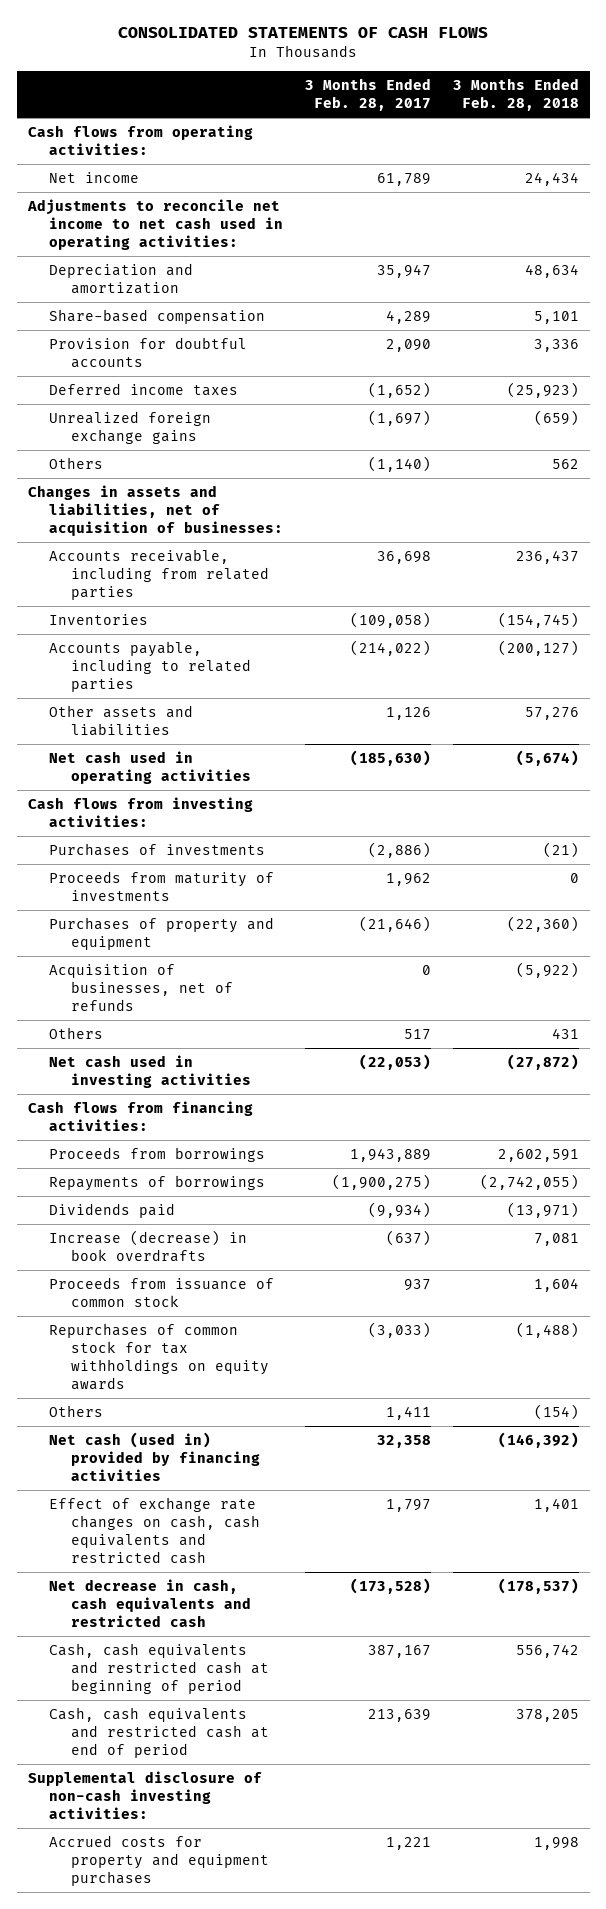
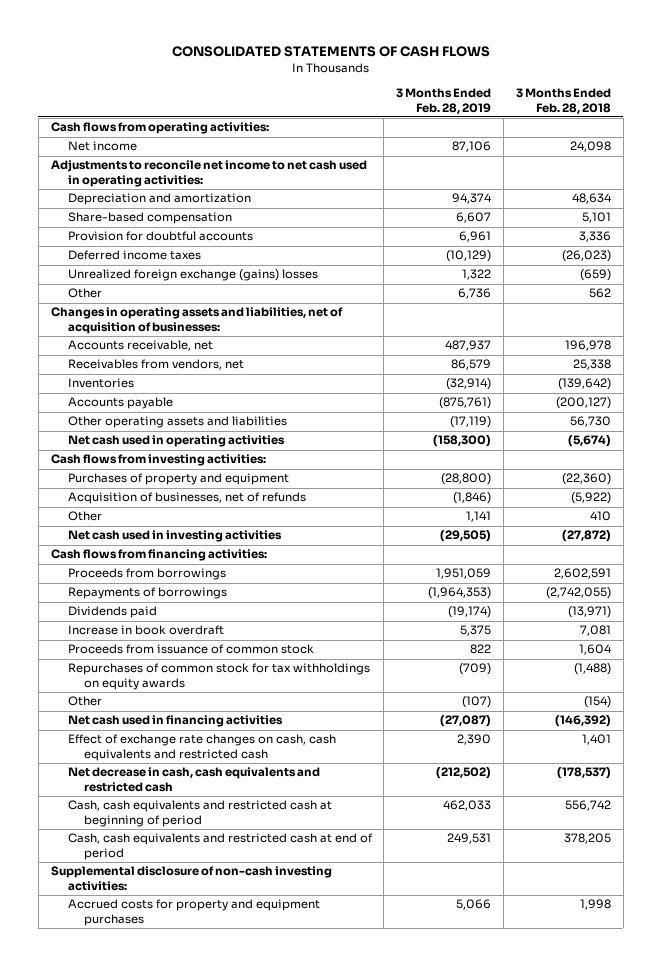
- | 3 Months Ended Feb. 28, 2017 | 3 Months Ended Feb. 28, 2018
+ | 3 Months Ended Feb. 28, 2019 | 3 Months Ended Feb. 28, 2018
- Net income | 61,789 | 24,434
+ Net income | 87,106 | 24,098
- Deferred income taxes | (1,652) | (25,923)
- Unrealized foreign exchange gains | (1,697) | (659)
- Others | (1,140) | 562
- Changes in assets and liabilities, net of acquisition of businesses:
- Accounts receivable, including from related parties | 36,698 | 236,437
- Inventories | (109,058) | (154,745)
- Accounts payable, including to related parties | (214,022) | (200,127)
- Other assets and liabilities | 1,126 | 57,276
+ Deferred income taxes | (10,129) | (26,023)
+ Unrealized foreign exchange (gains) losses | 1,322 | (659)
+ Other | 6,736 | 562
+ Changes in operating assets and liabilities, net of acquisition of businesses:
+ Accounts receivable, net | 487,937 | 196,978
+ Receivables from vendors, net | 86,579 | 25,338
+ Inventories | (32,914) | (139,642)
+ Accounts payable | (875,761) | (200,127)
+ Other operating assets and liabilities | (17,119) | 56,730
- Purchases of investments | (2,886) | (21)
- Proceeds from maturity of investments | 1,962 | 0
- Others | 517 | 431
+ Other | 1,141 | 410
- Increase (decrease) in book overdrafts | (637) | 7,081
+ Increase in book overdraft | 5,375 | 7,081
- Others | 1,411 | (154)
- Net cash (used in) provided by financing activities | 32,358 | (146,392)
+ Other | (107) | (154)
+ Net cash used in financing activities | (27,087) | (146,392)

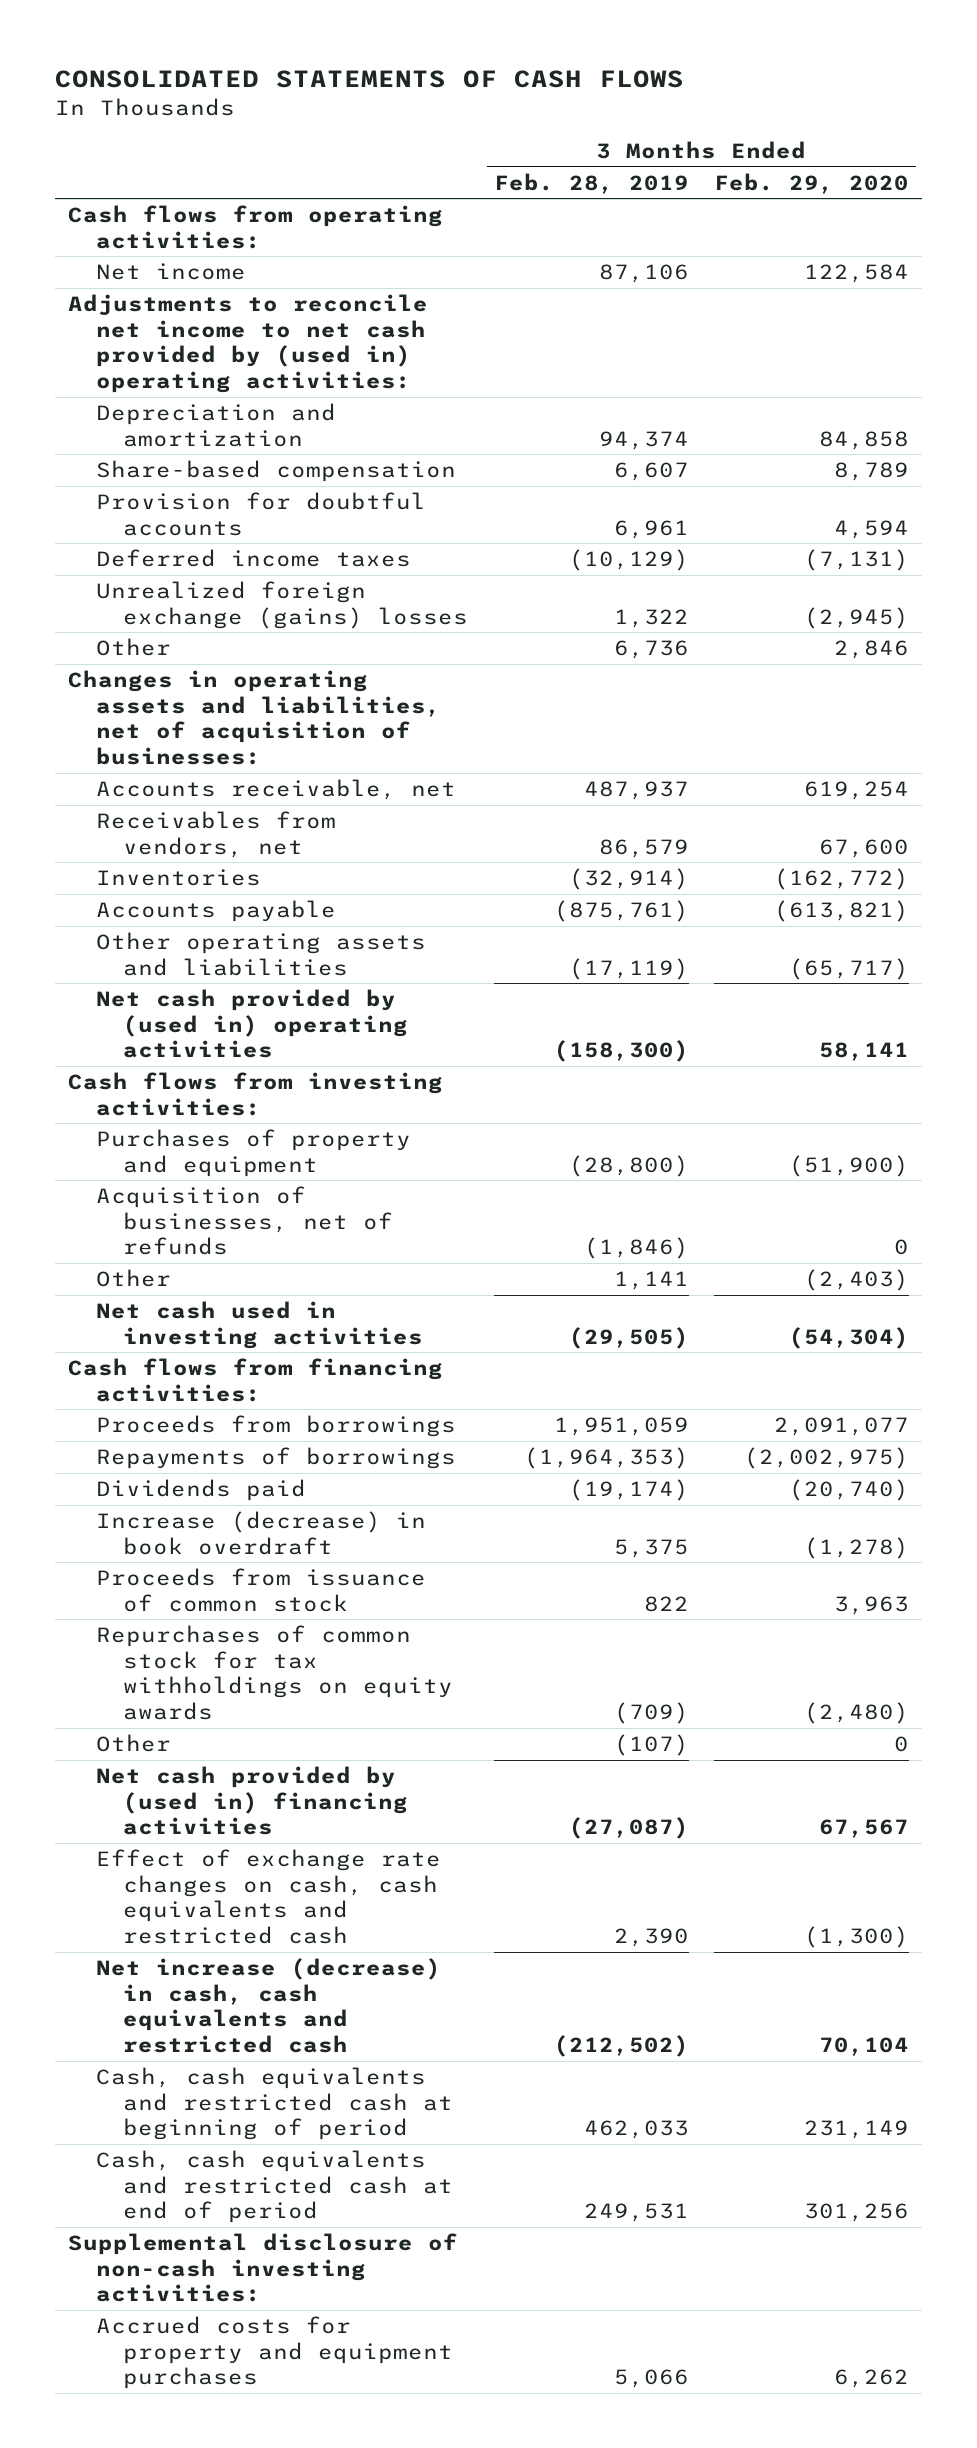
- | 3 Months Ended Feb. 28, 2019 | 3 Months Ended Feb. 28, 2018
+ | 3 Months Ended Feb. 28, 2019 | 3 Months Ended Feb. 29, 2020
- Adjustments to reconcile net income to net cash used in operating activities:
+ Adjustments to reconcile net income to net cash provided by (used in) operating activities:
- Net cash used in operating activities | (158,300) | (5,674)
+ Net cash provided by (used in) operating activities | (158,300) | 58,141
- Increase in book overdraft | 5,375 | 7,081
+ Increase (decrease) in book overdraft | 5,375 | (1,278)
- Net cash used in financing activities | (27,087) | (146,392)
+ Net cash provided by (used in) financing activities | (27,087) | 67,567
- Net decrease in cash, cash equivalents and restricted cash | (212,502) | (178,537)
+ Net increase (decrease) in cash, cash equivalents and restricted cash | (212,502) | 70,104

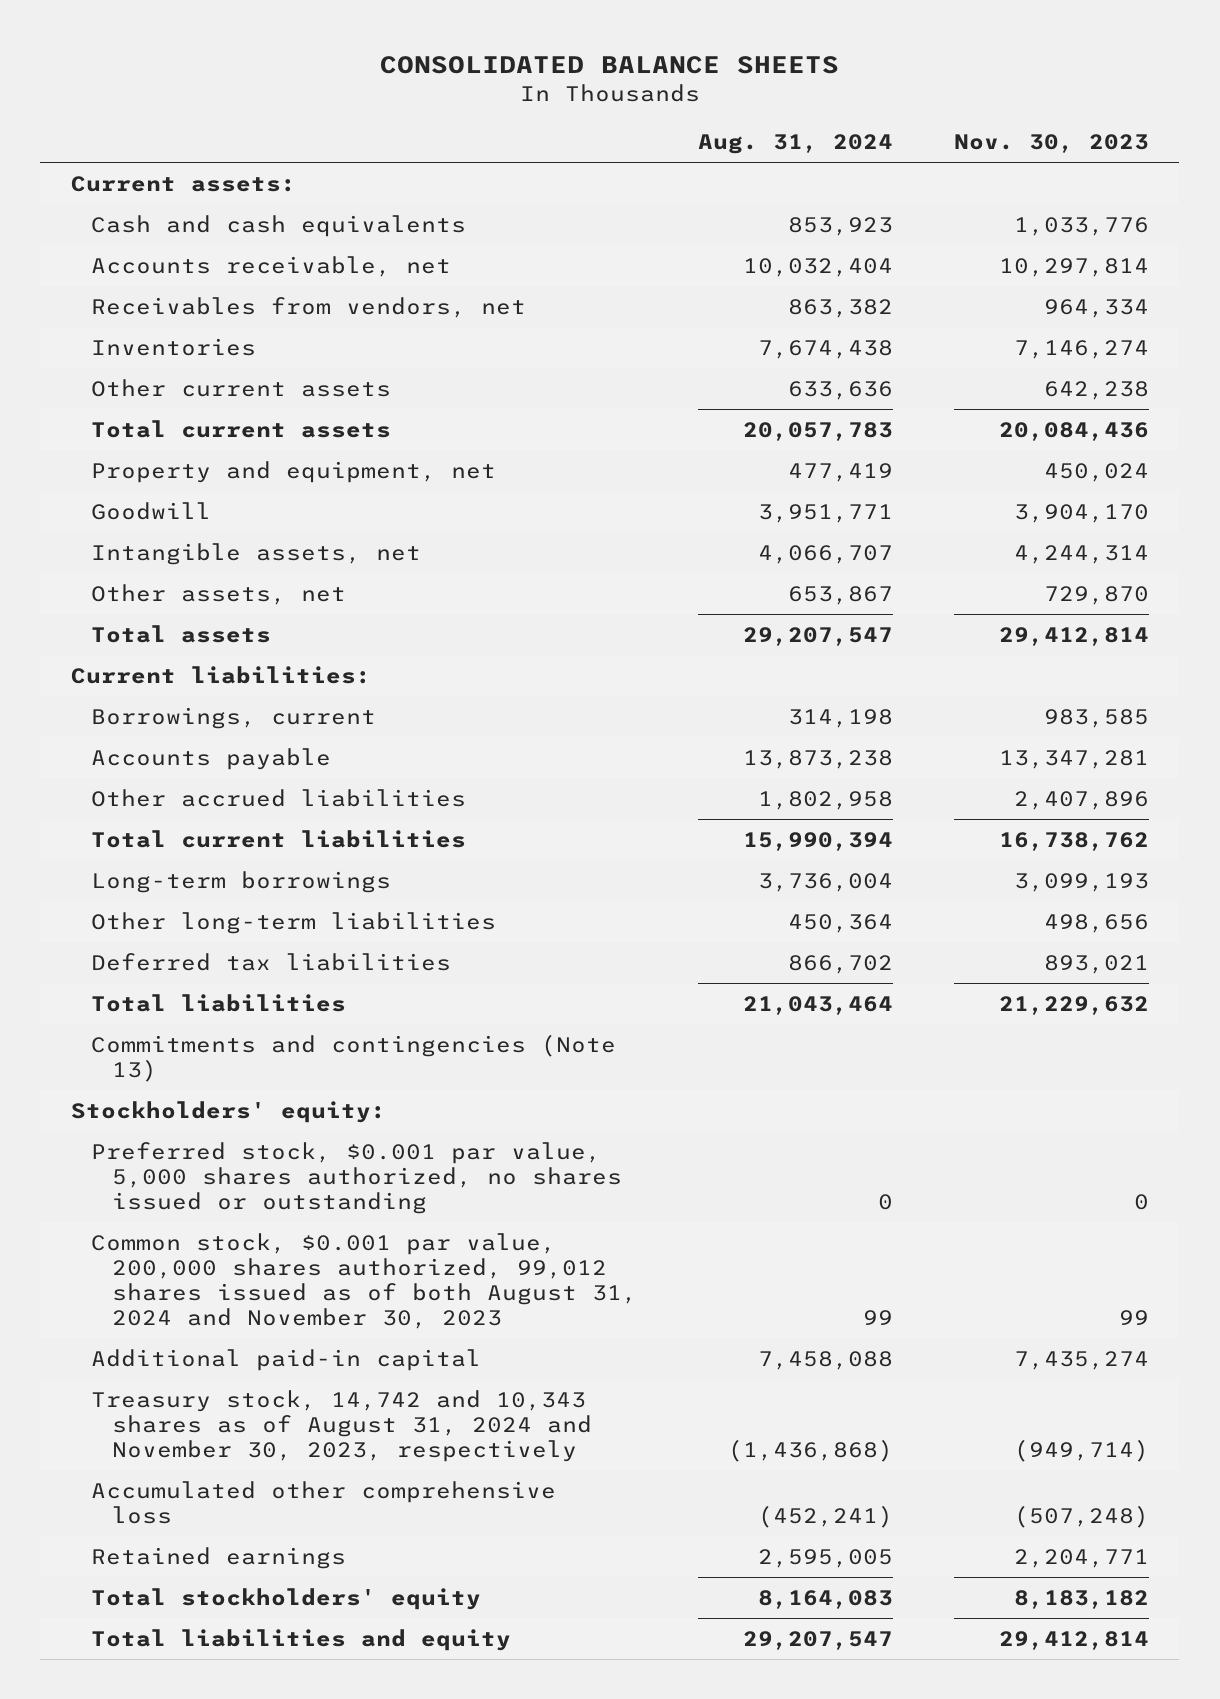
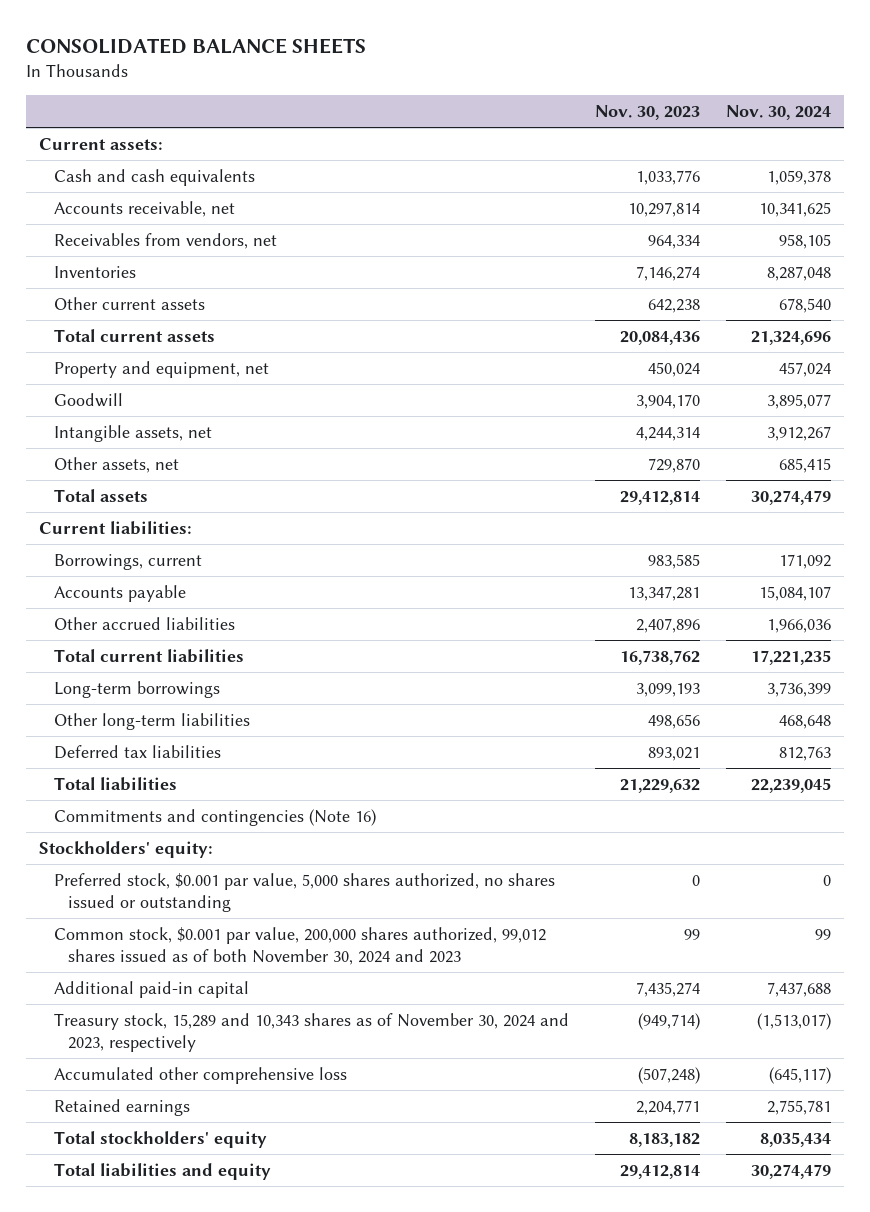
- | Aug. 31, 2024 | Nov. 30, 2023
+ | Nov. 30, 2023 | Nov. 30, 2024
- Commitments and contingencies (Note 13)
+ Commitments and contingencies (Note 16)
- Common stock, $0.001 par value, 200,000 shares authorized, 99,012 shares issued as of both August 31, 2024 and November 30, 2023 | 99 | 99
+ Common stock, $0.001 par value, 200,000 shares authorized, 99,012 shares issued as of both November 30, 2024 and 2023 | 99 | 99
- Treasury stock, 14,742 and 10,343 shares as of August 31, 2024 and November 30, 2023, respectively | (1,436,868) | (949,714)
+ Treasury stock, 15,289 and 10,343 shares as of November 30, 2024 and 2023, respectively | (949,714) | (1,513,017)

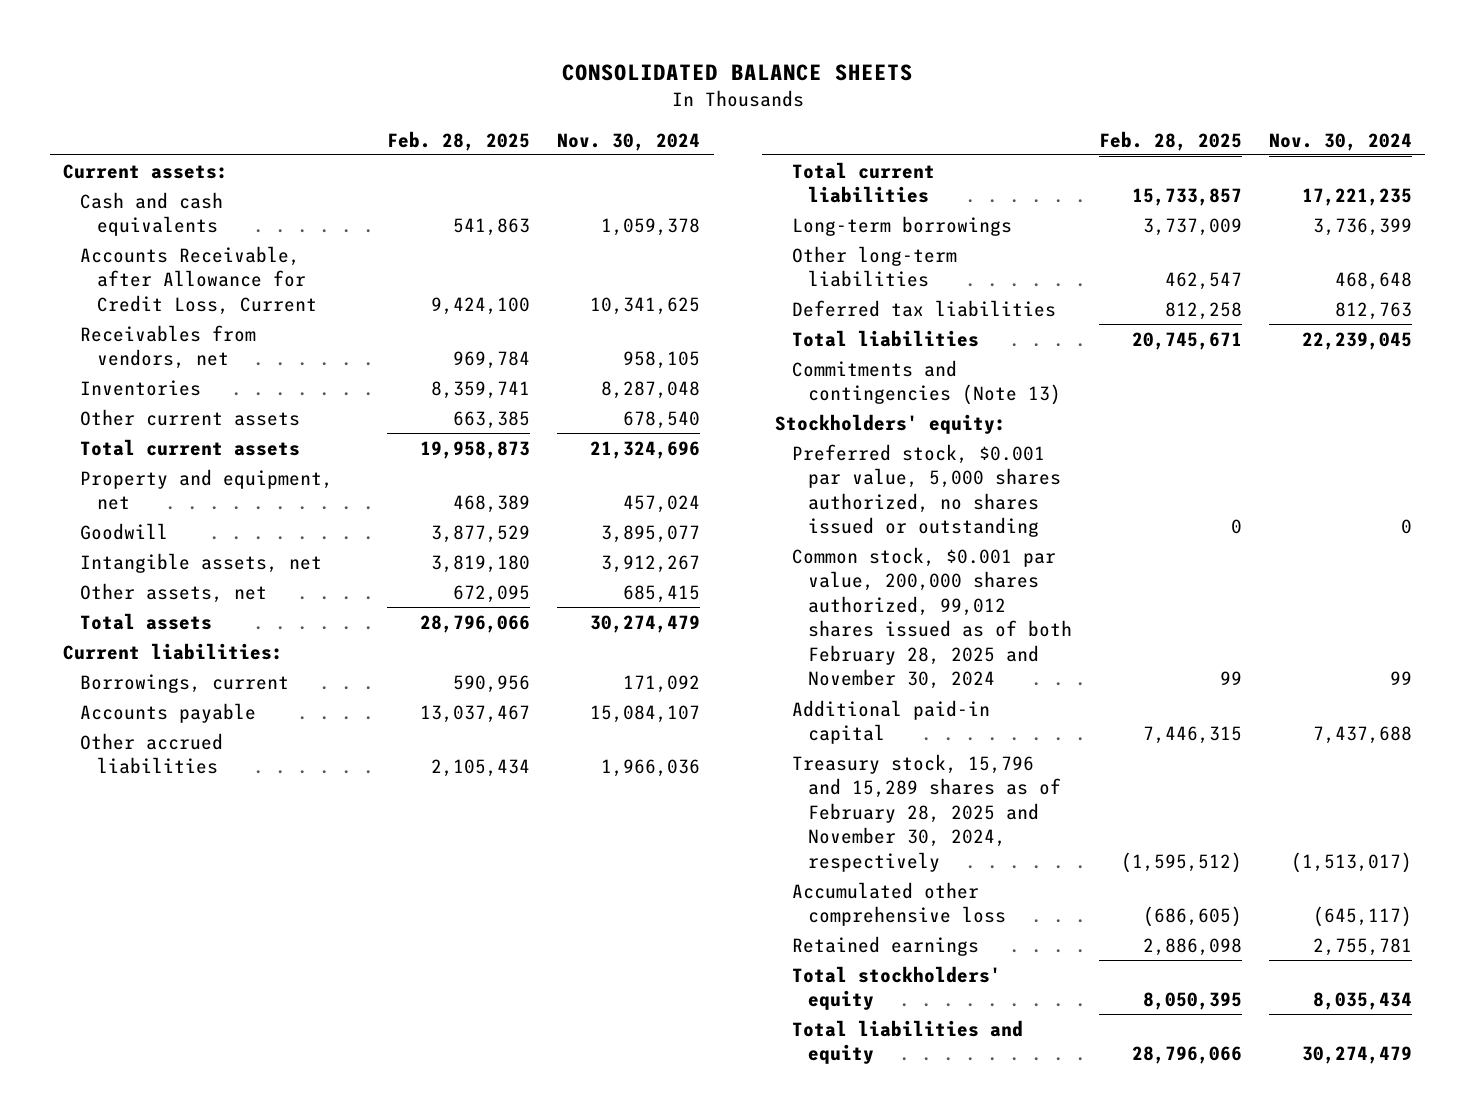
- | Nov. 30, 2023 | Nov. 30, 2024
+ | Feb. 28, 2025 | Nov. 30, 2024
- Accounts receivable, net | 10,297,814 | 10,341,625
+ Accounts Receivable, after Allowance for Credit Loss, Current | 9,424,100 | 10,341,625
- Commitments and contingencies (Note 16)
+ Commitments and contingencies (Note 13)
- Common stock, $0.001 par value, 200,000 shares authorized, 99,012 shares issued as of both November 30, 2024 and 2023 | 99 | 99
+ Common stock, $0.001 par value, 200,000 shares authorized, 99,012 shares issued as of both February 28, 2025 and November 30, 2024 | 99 | 99
- Treasury stock, 15,289 and 10,343 shares as of November 30, 2024 and 2023, respectively | (949,714) | (1,513,017)
+ Treasury stock, 15,796 and 15,289 shares as of February 28, 2025 and November 30, 2024, respectively | (1,595,512) | (1,513,017)

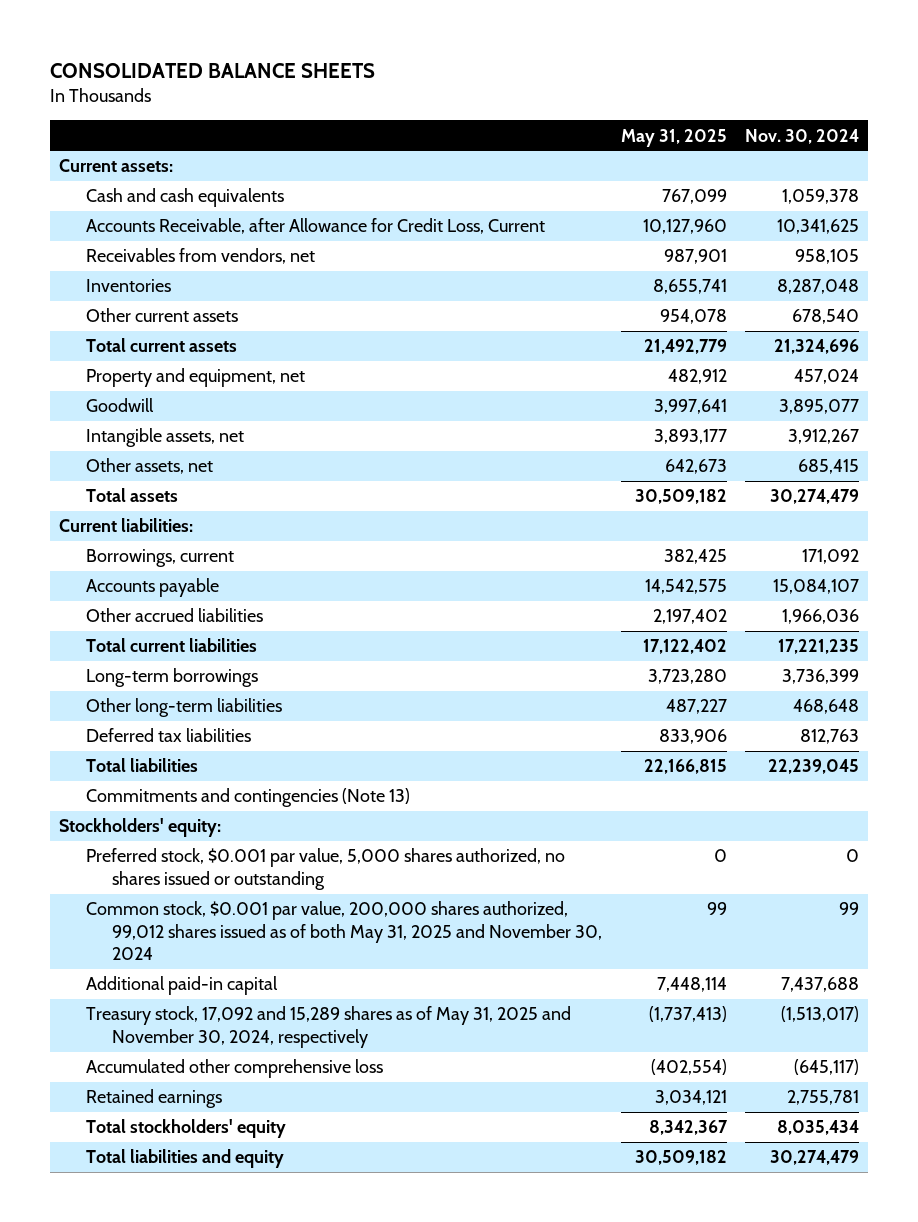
- | Feb. 28, 2025 | Nov. 30, 2024
+ | May 31, 2025 | Nov. 30, 2024
- Common stock, $0.001 par value, 200,000 shares authorized, 99,012 shares issued as of both February 28, 2025 and November 30, 2024 | 99 | 99
+ Common stock, $0.001 par value, 200,000 shares authorized, 99,012 shares issued as of both May 31, 2025 and November 30, 2024 | 99 | 99
- Treasury stock, 15,796 and 15,289 shares as of February 28, 2025 and November 30, 2024, respectively | (1,595,512) | (1,513,017)
+ Treasury stock, 17,092 and 15,289 shares as of May 31, 2025 and November 30, 2024, respectively | (1,737,413) | (1,513,017)

